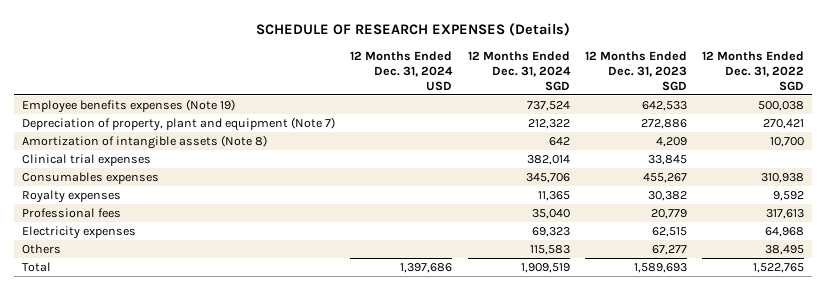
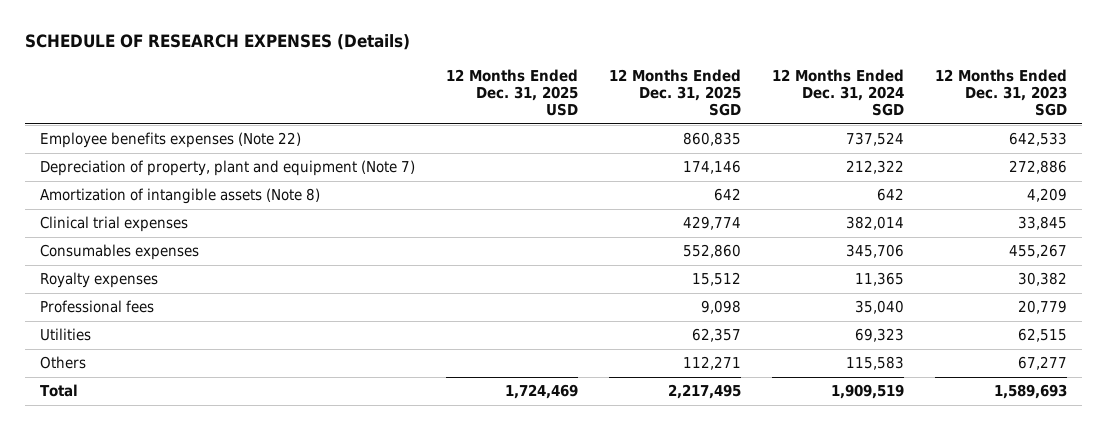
- | 12 Months Ended Dec. 31, 2024 USD | 12 Months Ended Dec. 31, 2024 SGD | 12 Months Ended Dec. 31, 2023 SGD | 12 Months Ended Dec. 31, 2022 SGD
+ | 12 Months Ended Dec. 31, 2025 USD | 12 Months Ended Dec. 31, 2025 SGD | 12 Months Ended Dec. 31, 2024 SGD | 12 Months Ended Dec. 31, 2023 SGD
- Employee benefits expenses (Note 19) | | 737,524 | 642,533 | 500,038
+ Employee benefits expenses (Note 22) | | 860,835 | 737,524 | 642,533
- Electricity expenses | | 69,323 | 62,515 | 64,968
+ Utilities | | 62,357 | 69,323 | 62,515

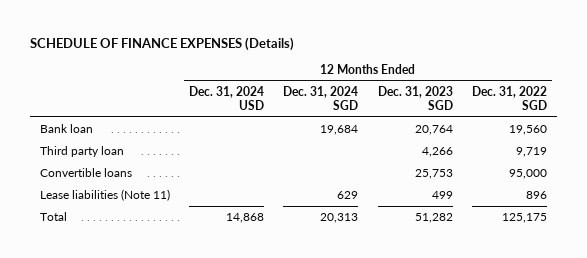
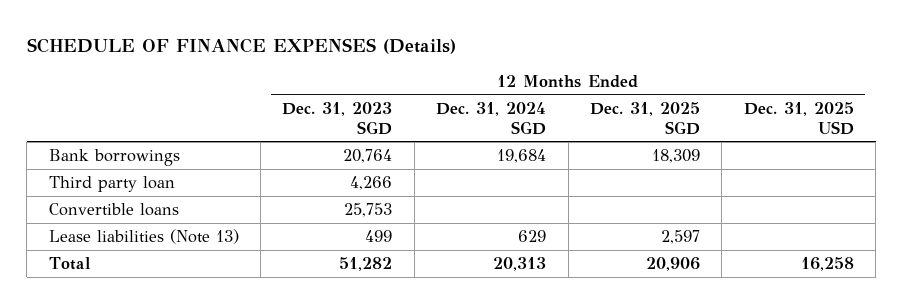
- | 12 Months Ended Dec. 31, 2024 USD | 12 Months Ended Dec. 31, 2024 SGD | 12 Months Ended Dec. 31, 2023 SGD | 12 Months Ended Dec. 31, 2022 SGD
+ | 12 Months Ended Dec. 31, 2023 SGD | 12 Months Ended Dec. 31, 2024 SGD | 12 Months Ended Dec. 31, 2025 SGD | 12 Months Ended Dec. 31, 2025 USD
- Bank loan | | 19,684 | 20,764 | 19,560
+ Bank borrowings | 20,764 | 19,684 | 18,309 |
- Lease liabilities (Note 11) | | 629 | 499 | 896
+ Lease liabilities (Note 13) | 499 | 629 | 2,597 |

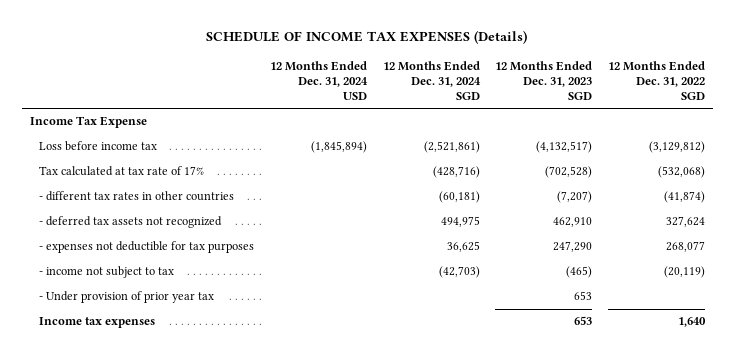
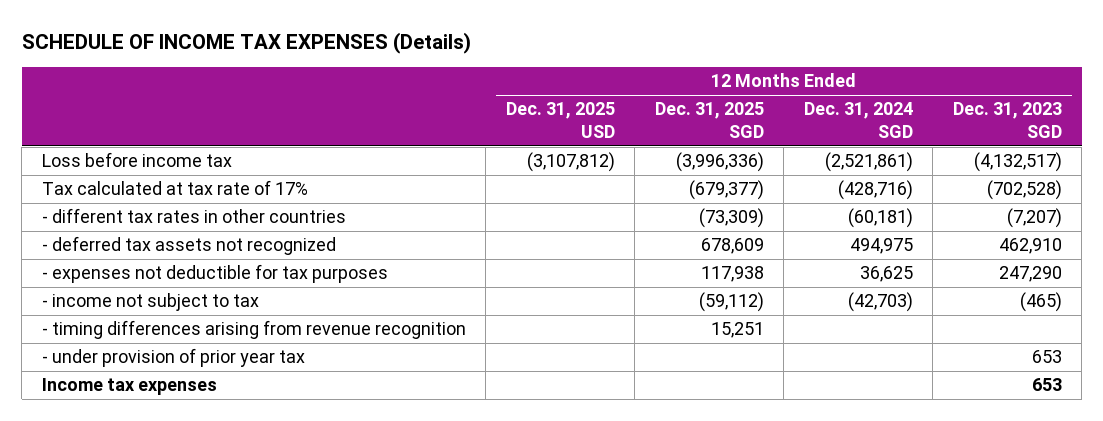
- | 12 Months Ended Dec. 31, 2024 USD | 12 Months Ended Dec. 31, 2024 SGD | 12 Months Ended Dec. 31, 2023 SGD | 12 Months Ended Dec. 31, 2022 SGD
+ | 12 Months Ended Dec. 31, 2025 USD | 12 Months Ended Dec. 31, 2025 SGD | 12 Months Ended Dec. 31, 2024 SGD | 12 Months Ended Dec. 31, 2023 SGD
- Income Tax Expense
- - Under provision of prior year tax | | | 653 |
+ - timing differences arising from revenue recognition | | 15,251 | |
+ - under provision of prior year tax | | | | 653

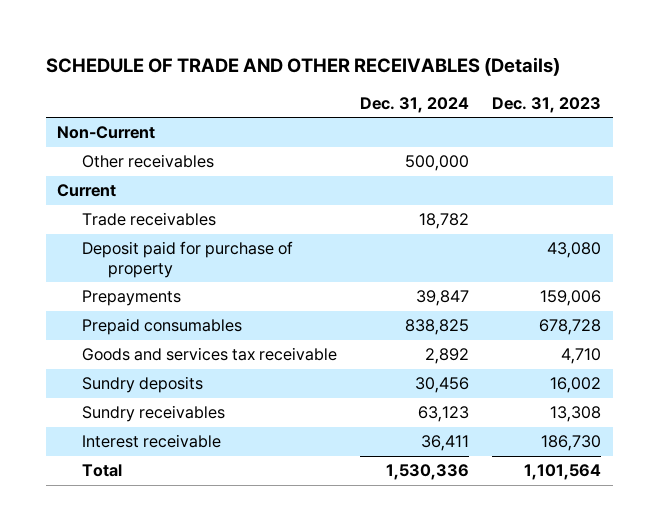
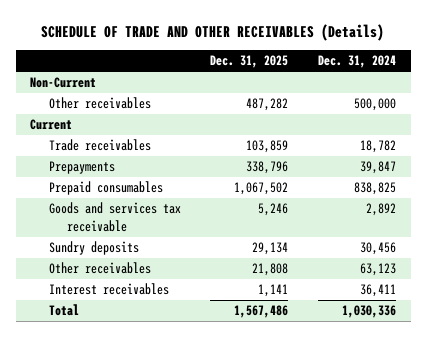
- | Dec. 31, 2024 | Dec. 31, 2023
+ | Dec. 31, 2025 | Dec. 31, 2024
- Deposit paid for purchase of property | | 43,080
- Sundry receivables | 63,123 | 13,308
- Interest receivable | 36,411 | 186,730
- Total | 1,530,336 | 1,101,564
+ Other receivables | 21,808 | 63,123
+ Interest receivables | 1,141 | 36,411
+ Total | 1,567,486 | 1,030,336

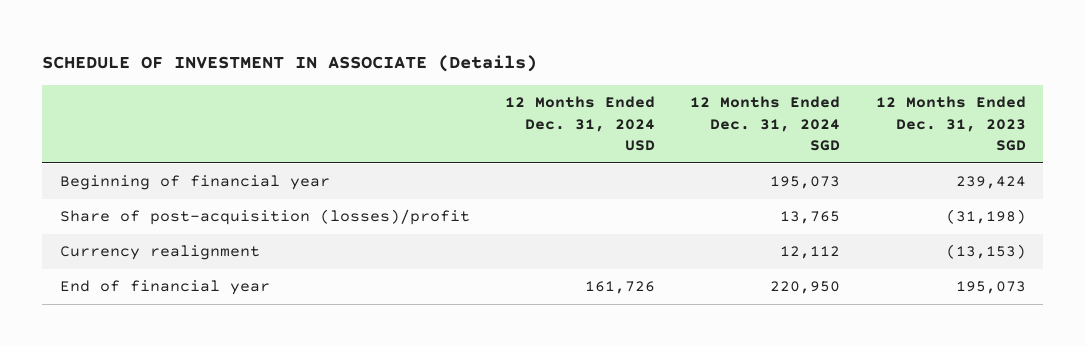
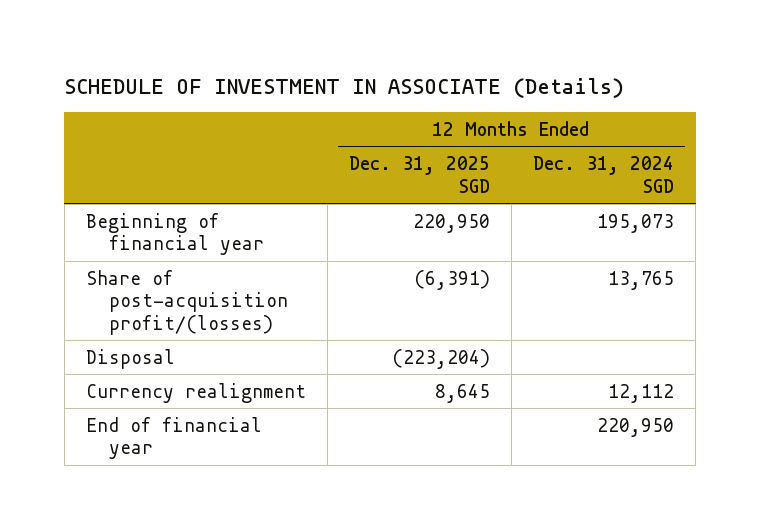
- | 12 Months Ended Dec. 31, 2024 USD | 12 Months Ended Dec. 31, 2024 SGD | 12 Months Ended Dec. 31, 2023 SGD
+ | 12 Months Ended Dec. 31, 2025 SGD | 12 Months Ended Dec. 31, 2024 SGD
- Share of post-acquisition (losses)/profit | | 13,765 | (31,198)
+ Share of post-acquisition profit/(losses) | (6,391) | 13,765
+ Disposal | (223,204) |

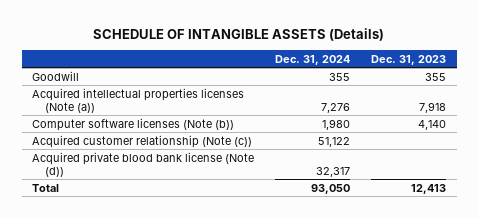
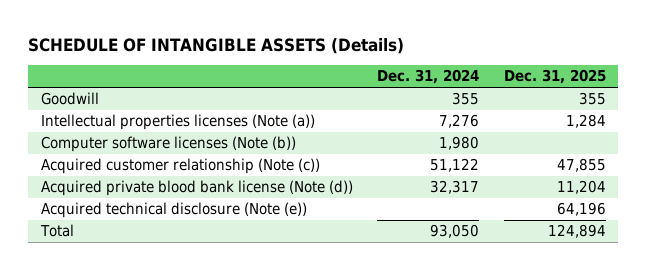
- | Dec. 31, 2024 | Dec. 31, 2023
+ | Dec. 31, 2024 | Dec. 31, 2025
- Acquired intellectual properties licenses (Note (a)) | 7,276 | 7,918
+ Intellectual properties licenses (Note (a)) | 7,276 | 1,284
+ Acquired technical disclosure (Note (e)) | | 64,196

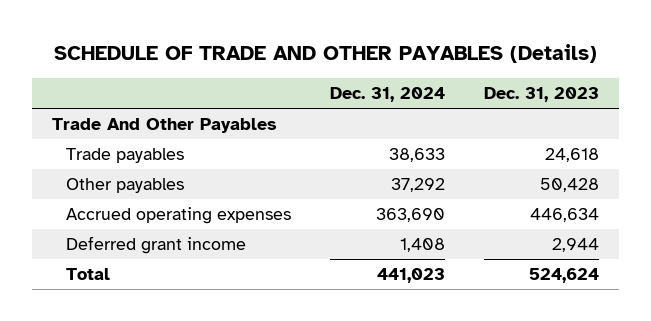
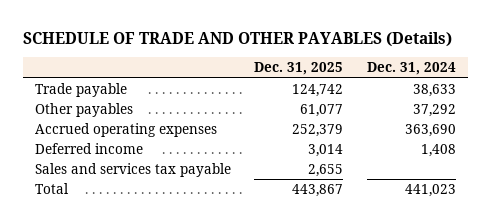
- | Dec. 31, 2024 | Dec. 31, 2023
+ | Dec. 31, 2025 | Dec. 31, 2024
- Trade And Other Payables
- Trade payables | 38,633 | 24,618
+ Trade payable | 124,742 | 38,633
- Deferred grant income | 1,408 | 2,944
+ Deferred income | 3,014 | 1,408
+ Sales and services tax payable | 2,655 |

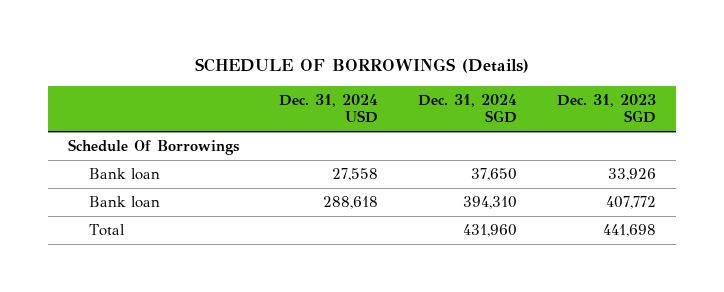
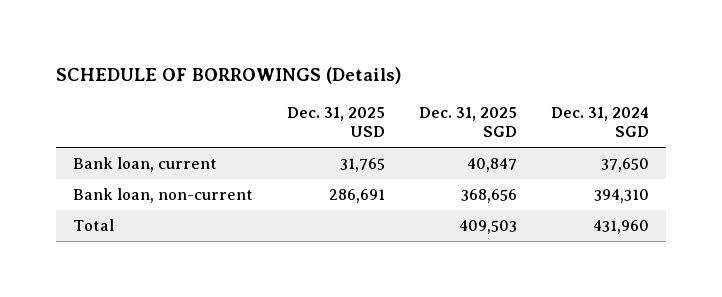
- | Dec. 31, 2024 USD | Dec. 31, 2024 SGD | Dec. 31, 2023 SGD
+ | Dec. 31, 2025 USD | Dec. 31, 2025 SGD | Dec. 31, 2024 SGD
- Schedule Of Borrowings
- Bank loan | 27,558 | 37,650 | 33,926
- Bank loan | 288,618 | 394,310 | 407,772
+ Bank loan, current | 31,765 | 40,847 | 37,650
+ Bank loan, non-current | 286,691 | 368,656 | 394,310

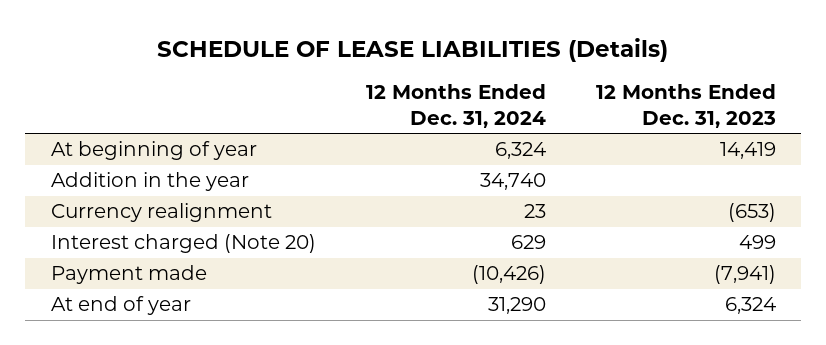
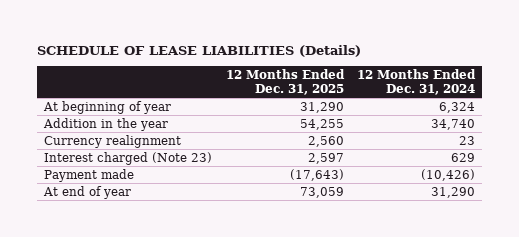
- | 12 Months Ended Dec. 31, 2024 | 12 Months Ended Dec. 31, 2023
+ | 12 Months Ended Dec. 31, 2025 | 12 Months Ended Dec. 31, 2024
- Interest charged (Note 20) | 629 | 499
+ Interest charged (Note 23) | 2,597 | 629

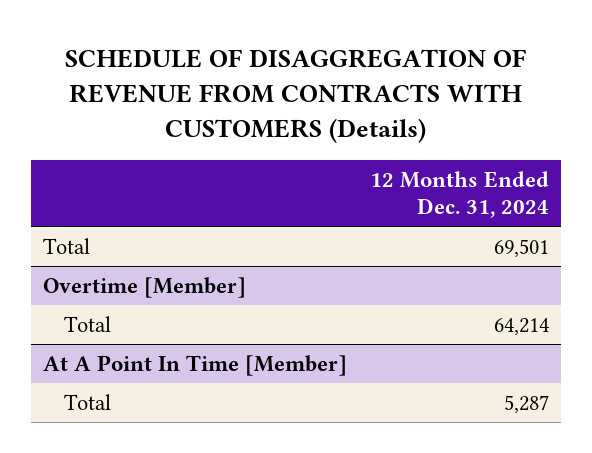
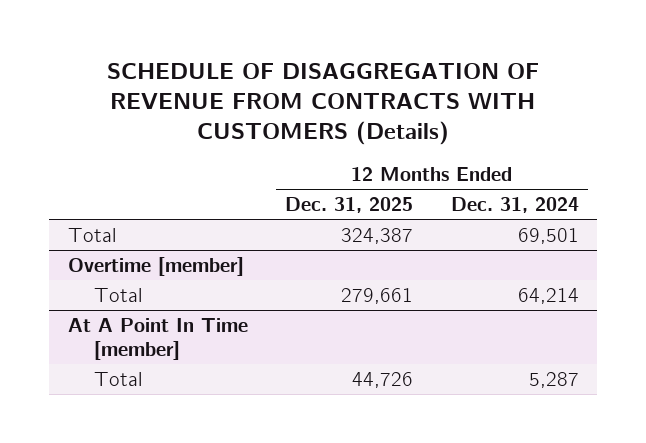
- | 12 Months Ended Dec. 31, 2024
+ | 12 Months Ended Dec. 31, 2025 | 12 Months Ended Dec. 31, 2024
- Overtime [Member]
+ Overtime [member]
- At A Point In Time [Member]
+ At A Point In Time [member]

